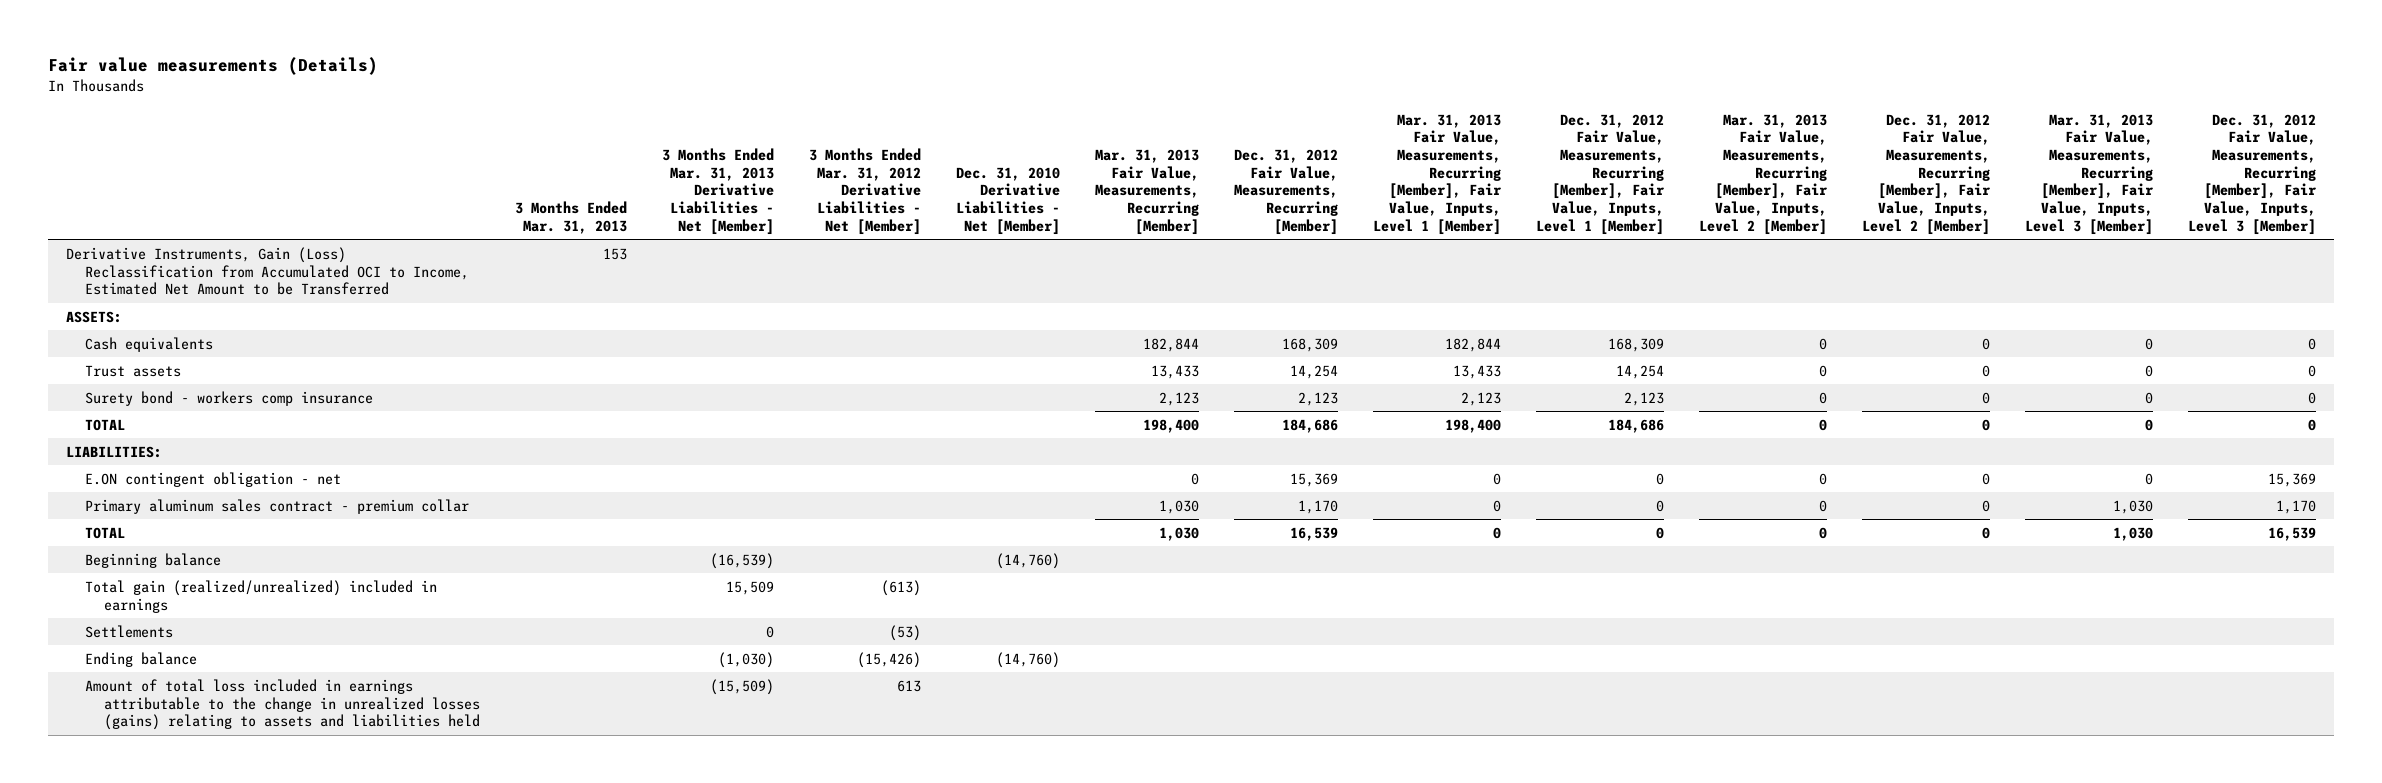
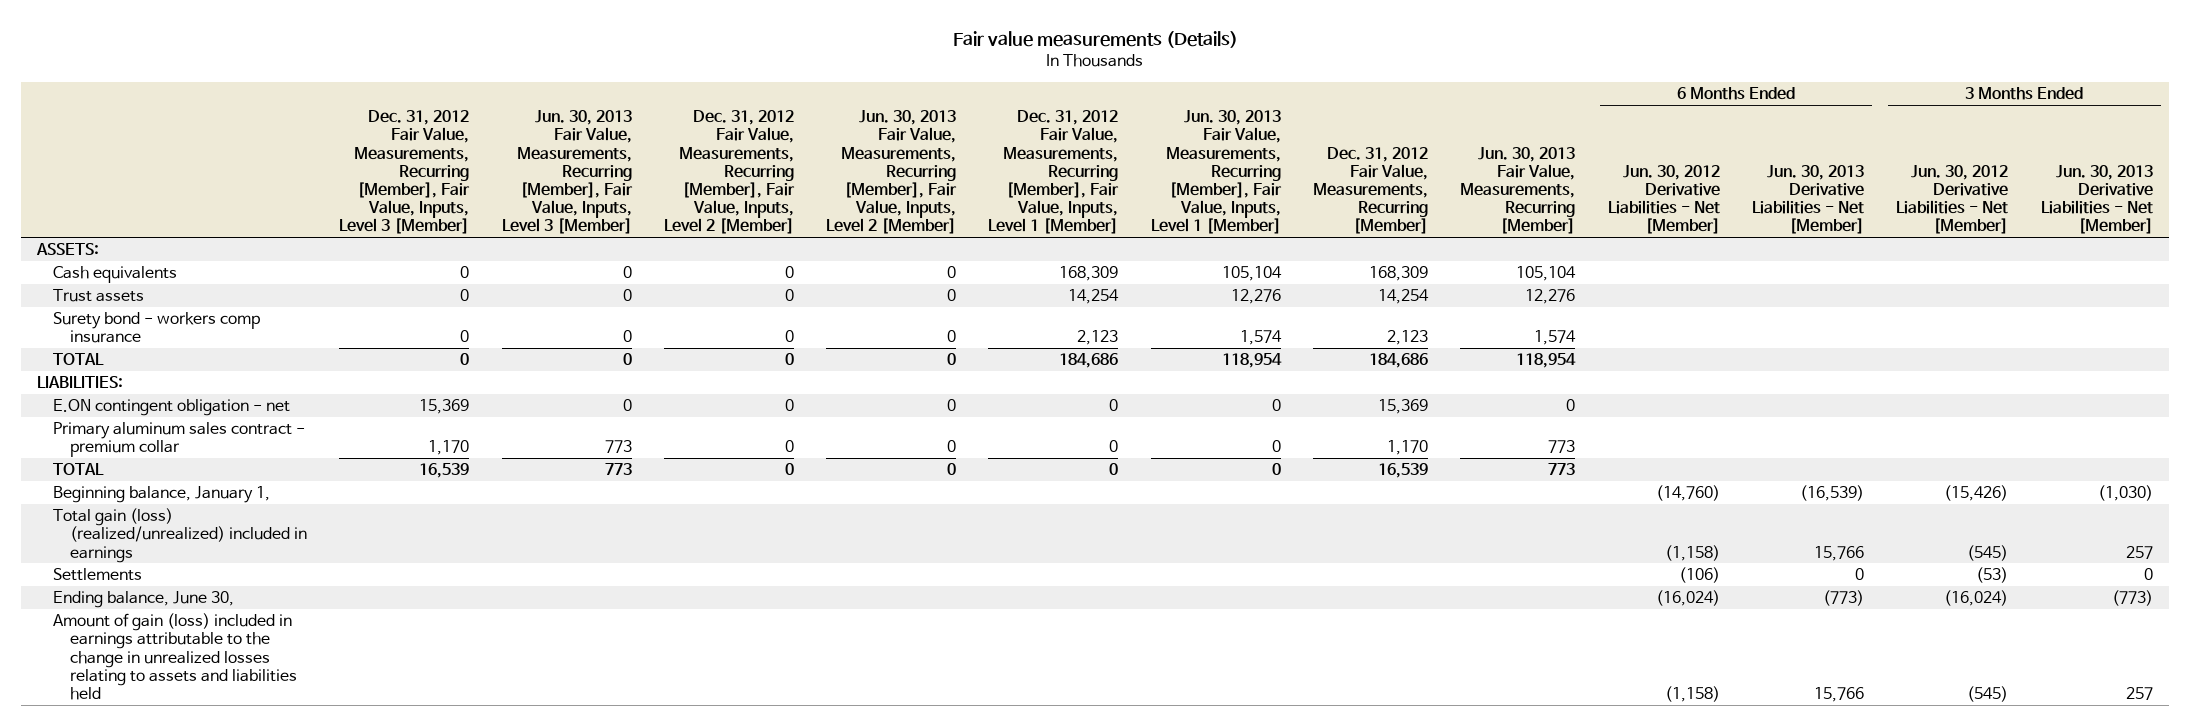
- | 3 Months Ended Mar. 31, 2013 | 3 Months Ended Mar. 31, 2013 Derivative Liabilities - Net [Member] | 3 Months Ended Mar. 31, 2012 Derivative Liabilities - Net [Member] | Dec. 31, 2010 Derivative Liabilities - Net [Member] | Mar. 31, 2013 Fair Value, Measurements, Recurring [Member] | Dec. 31, 2012 Fair Value, Measurements, Recurring [Member] | Mar. 31, 2013 Fair Value, Measurements, Recurring [Member], Fair Value, Inputs, Level 1 [Member] | Dec. 31, 2012 Fair Value, Measurements, Recurring [Member], Fair Value, Inputs, Level 1 [Member] | Mar. 31, 2013 Fair Value, Measurements, Recurring [Member], Fair Value, Inputs, Level 2 [Member] | Dec. 31, 2012 Fair Value, Measurements, Recurring [Member], Fair Value, Inputs, Level 2 [Member] | Mar. 31, 2013 Fair Value, Measurements, Recurring [Member], Fair Value, Inputs, Level 3 [Member] | Dec. 31, 2012 Fair Value, Measurements, Recurring [Member], Fair Value, Inputs, Level 3 [Member]
+ | Dec. 31, 2012 Fair Value, Measurements, Recurring [Member], Fair Value, Inputs, Level 3 [Member] | Jun. 30, 2013 Fair Value, Measurements, Recurring [Member], Fair Value, Inputs, Level 3 [Member] | Dec. 31, 2012 Fair Value, Measurements, Recurring [Member], Fair Value, Inputs, Level 2 [Member] | Jun. 30, 2013 Fair Value, Measurements, Recurring [Member], Fair Value, Inputs, Level 2 [Member] | Dec. 31, 2012 Fair Value, Measurements, Recurring [Member], Fair Value, Inputs, Level 1 [Member] | Jun. 30, 2013 Fair Value, Measurements, Recurring [Member], Fair Value, Inputs, Level 1 [Member] | Dec. 31, 2012 Fair Value, Measurements, Recurring [Member] | Jun. 30, 2013 Fair Value, Measurements, Recurring [Member] | 6 Months Ended Jun. 30, 2012 Derivative Liabilities - Net [Member] | 6 Months Ended Jun. 30, 2013 Derivative Liabilities - Net [Member] | 3 Months Ended Jun. 30, 2012 Derivative Liabilities - Net [Member] | 3 Months Ended Jun. 30, 2013 Derivative Liabilities - Net [Member]
- Derivative Instruments, Gain (Loss) Reclassification from Accumulated OCI to Income, Estimated Net Amount to be Transferred | 153 | | | | | | | | | | |
- Beginning balance | | (16,539) | | (14,760) | | | | | | | |
- Total gain (realized/unrealized) included in earnings | | 15,509 | (613) | | | | | | | | |
+ Beginning balance, January 1, | | | | | | | | | (14,760) | (16,539) | (15,426) | (1,030)
+ Total gain (loss) (realized/unrealized) included in earnings | | | | | | | | | (1,158) | 15,766 | (545) | 257
- Ending balance | | (1,030) | (15,426) | (14,760) | | | | | | | |
- Amount of total loss included in earnings attributable to the change in unrealized losses (gains) relating to assets and liabilities held | | (15,509) | 613 | | | | | | | | |
+ Ending balance, June 30, | | | | | | | | | (16,024) | (773) | (16,024) | (773)
+ Amount of gain (loss) included in earnings attributable to the change in unrealized losses relating to assets and liabilities held | | | | | | | | | (1,158) | 15,766 | (545) | 257

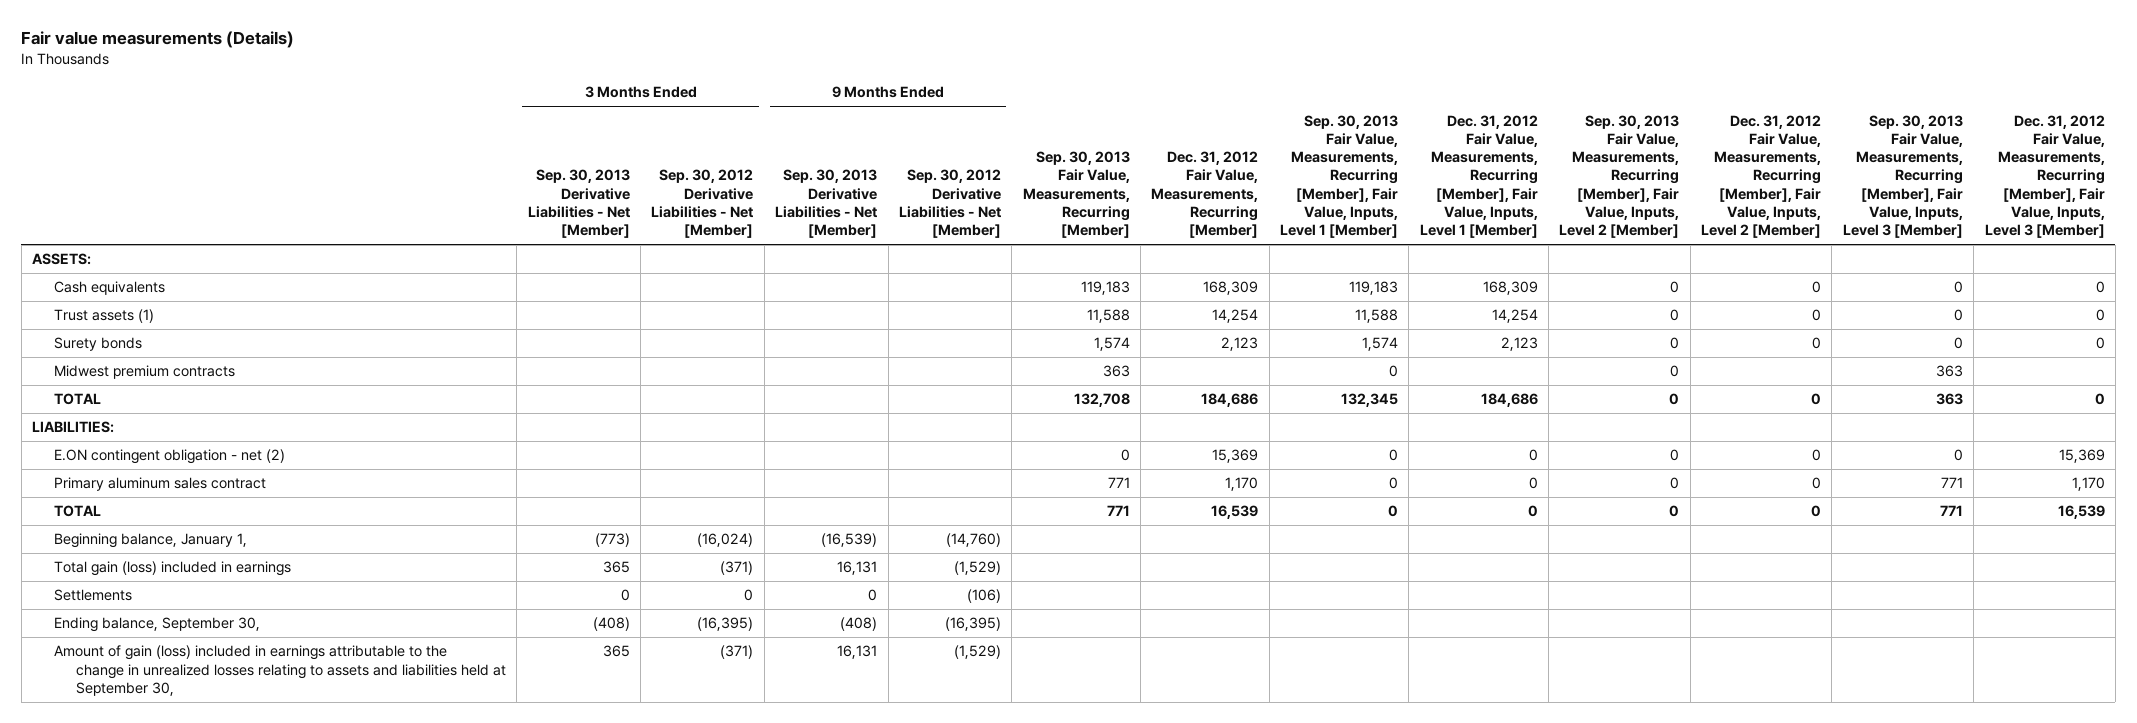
- | Dec. 31, 2012 Fair Value, Measurements, Recurring [Member], Fair Value, Inputs, Level 3 [Member] | Jun. 30, 2013 Fair Value, Measurements, Recurring [Member], Fair Value, Inputs, Level 3 [Member] | Dec. 31, 2012 Fair Value, Measurements, Recurring [Member], Fair Value, Inputs, Level 2 [Member] | Jun. 30, 2013 Fair Value, Measurements, Recurring [Member], Fair Value, Inputs, Level 2 [Member] | Dec. 31, 2012 Fair Value, Measurements, Recurring [Member], Fair Value, Inputs, Level 1 [Member] | Jun. 30, 2013 Fair Value, Measurements, Recurring [Member], Fair Value, Inputs, Level 1 [Member] | Dec. 31, 2012 Fair Value, Measurements, Recurring [Member] | Jun. 30, 2013 Fair Value, Measurements, Recurring [Member] | 6 Months Ended Jun. 30, 2012 Derivative Liabilities - Net [Member] | 6 Months Ended Jun. 30, 2013 Derivative Liabilities - Net [Member] | 3 Months Ended Jun. 30, 2012 Derivative Liabilities - Net [Member] | 3 Months Ended Jun. 30, 2013 Derivative Liabilities - Net [Member]
+ | 3 Months Ended Sep. 30, 2013 Derivative Liabilities - Net [Member] | 3 Months Ended Sep. 30, 2012 Derivative Liabilities - Net [Member] | 9 Months Ended Sep. 30, 2013 Derivative Liabilities - Net [Member] | 9 Months Ended Sep. 30, 2012 Derivative Liabilities - Net [Member] | Sep. 30, 2013 Fair Value, Measurements, Recurring [Member] | Dec. 31, 2012 Fair Value, Measurements, Recurring [Member] | Sep. 30, 2013 Fair Value, Measurements, Recurring [Member], Fair Value, Inputs, Level 1 [Member] | Dec. 31, 2012 Fair Value, Measurements, Recurring [Member], Fair Value, Inputs, Level 1 [Member] | Sep. 30, 2013 Fair Value, Measurements, Recurring [Member], Fair Value, Inputs, Level 2 [Member] | Dec. 31, 2012 Fair Value, Measurements, Recurring [Member], Fair Value, Inputs, Level 2 [Member] | Sep. 30, 2013 Fair Value, Measurements, Recurring [Member], Fair Value, Inputs, Level 3 [Member] | Dec. 31, 2012 Fair Value, Measurements, Recurring [Member], Fair Value, Inputs, Level 3 [Member]
- Trust assets | 0 | 0 | 0 | 0 | 14,254 | 12,276 | 14,254 | 12,276 | | | |
- Surety bond - workers comp insurance | 0 | 0 | 0 | 0 | 2,123 | 1,574 | 2,123 | 1,574 | | | |
+ Trust assets (1) | | | | | 11,588 | 14,254 | 11,588 | 14,254 | 0 | 0 | 0 | 0
+ Surety bonds | | | | | 1,574 | 2,123 | 1,574 | 2,123 | 0 | 0 | 0 | 0
+ Midwest premium contracts | | | | | 363 | | 0 | | 0 | | 363 |
- E.ON contingent obligation - net | 15,369 | 0 | 0 | 0 | 0 | 0 | 15,369 | 0 | | | |
- Primary aluminum sales contract - premium collar | 1,170 | 773 | 0 | 0 | 0 | 0 | 1,170 | 773 | | | |
+ E.ON contingent obligation - net (2) | | | | | 0 | 15,369 | 0 | 0 | 0 | 0 | 0 | 15,369
+ Primary aluminum sales contract | | | | | 771 | 1,170 | 0 | 0 | 0 | 0 | 771 | 1,170
- Total gain (loss) (realized/unrealized) included in earnings | | | | | | | | | (1,158) | 15,766 | (545) | 257
+ Total gain (loss) included in earnings | 365 | (371) | 16,131 | (1,529) | | | | | | | |
- Ending balance, June 30, | | | | | | | | | (16,024) | (773) | (16,024) | (773)
- Amount of gain (loss) included in earnings attributable to the change in unrealized losses relating to assets and liabilities held | | | | | | | | | (1,158) | 15,766 | (545) | 257
+ Ending balance, September 30, | (408) | (16,395) | (408) | (16,395) | | | | | | | |
+ Amount of gain (loss) included in earnings attributable to the change in unrealized losses relating to assets and liabilities held at September 30, | 365 | (371) | 16,131 | (1,529) | | | | | | | |

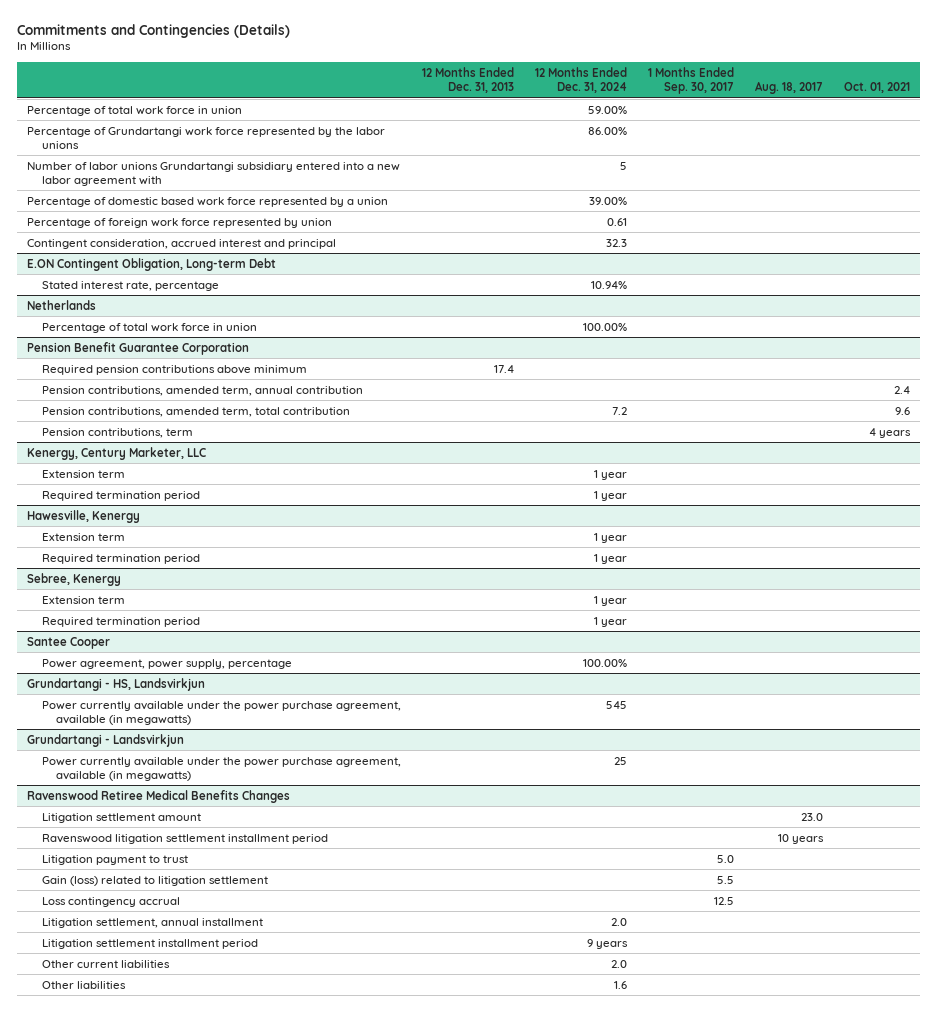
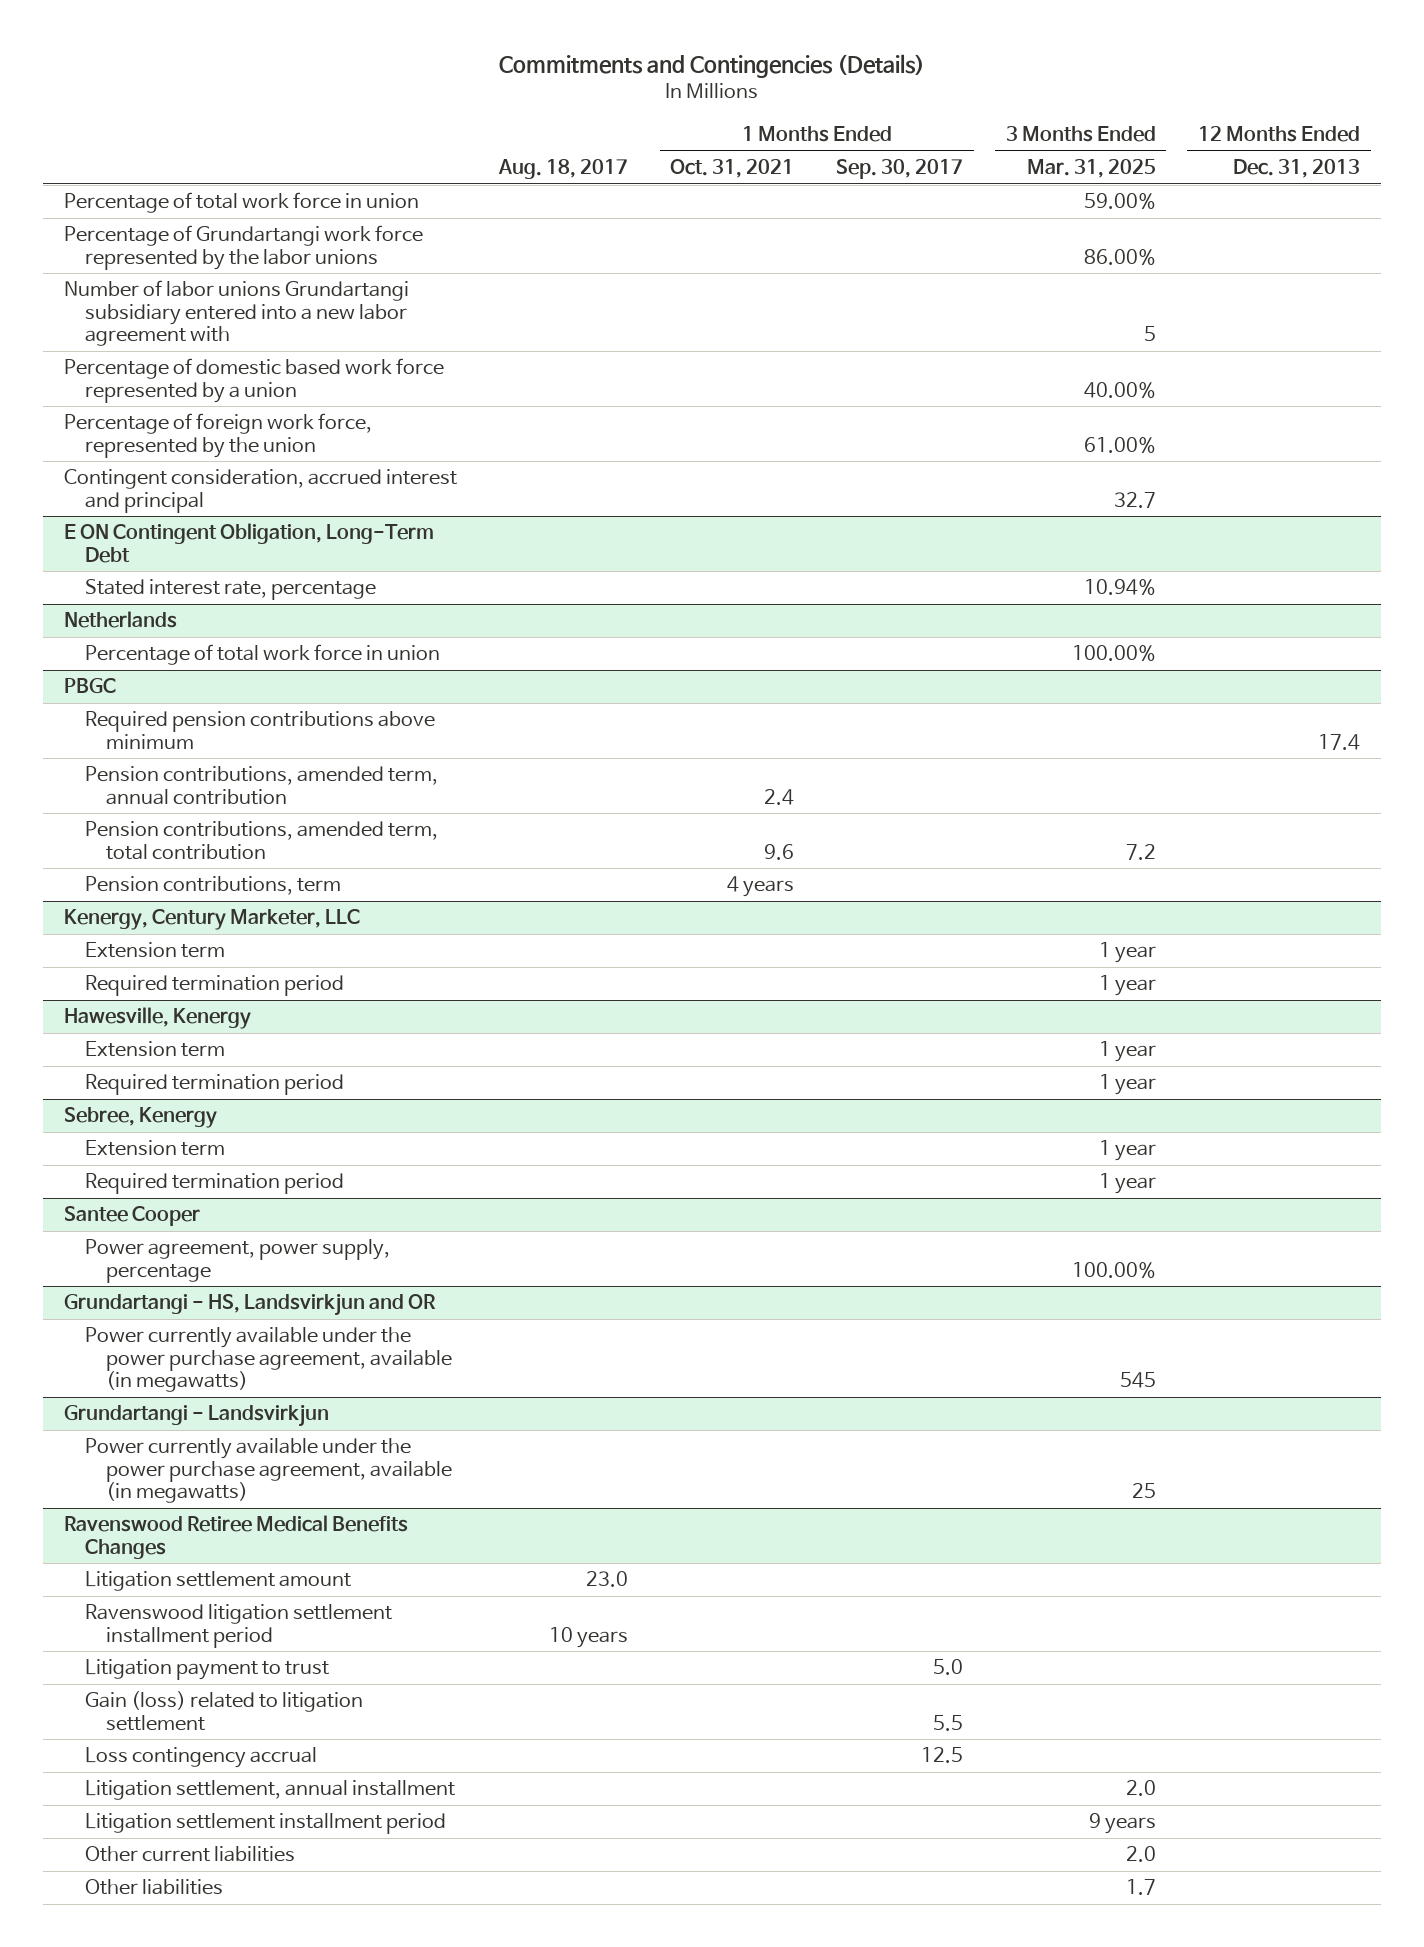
- | 12 Months Ended Dec. 31, 2013 | 12 Months Ended Dec. 31, 2024 | 1 Months Ended Sep. 30, 2017 | Aug. 18, 2017 | Oct. 01, 2021
+ | Aug. 18, 2017 | 1 Months Ended Oct. 31, 2021 | 1 Months Ended Sep. 30, 2017 | 3 Months Ended Mar. 31, 2025 | 12 Months Ended Dec. 31, 2013
- Percentage of foreign work force represented by union | | 0.61 | | |
+ Percentage of foreign work force, represented by the union | | | | 61.00% |
- E.ON Contingent Obligation, Long-term Debt
+ E ON Contingent Obligation, Long-Term Debt
- Pension Benefit Guarantee Corporation
+ PBGC
- Grundartangi - HS, Landsvirkjun
+ Grundartangi - HS, Landsvirkjun and OR

